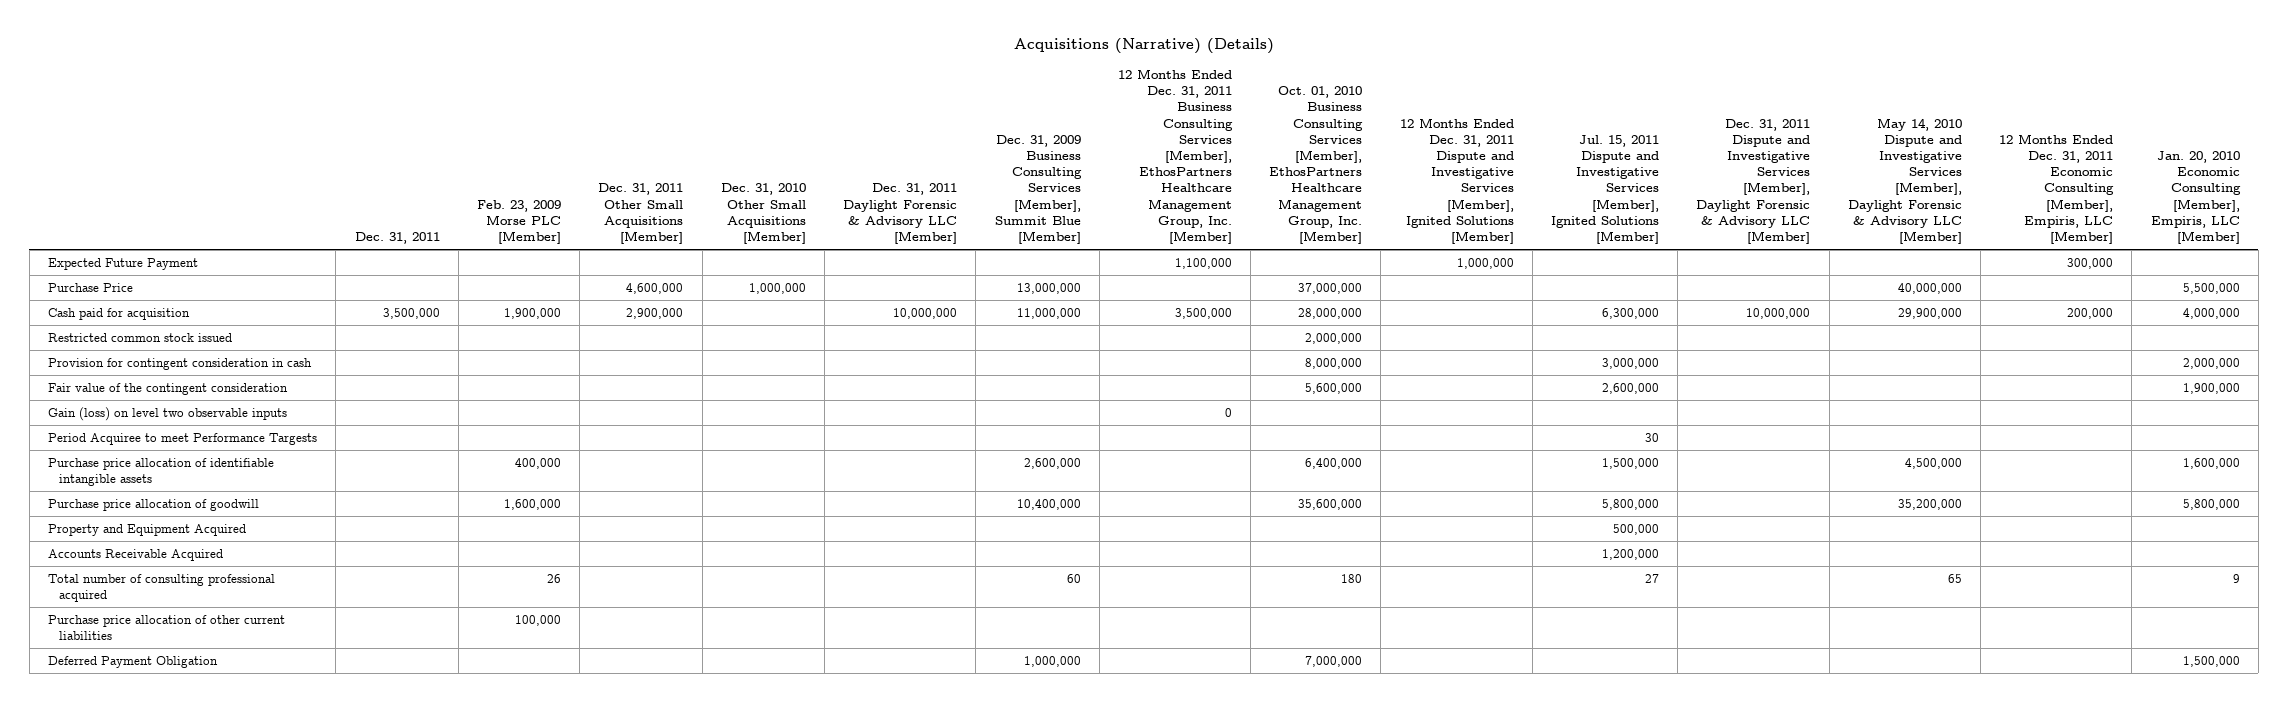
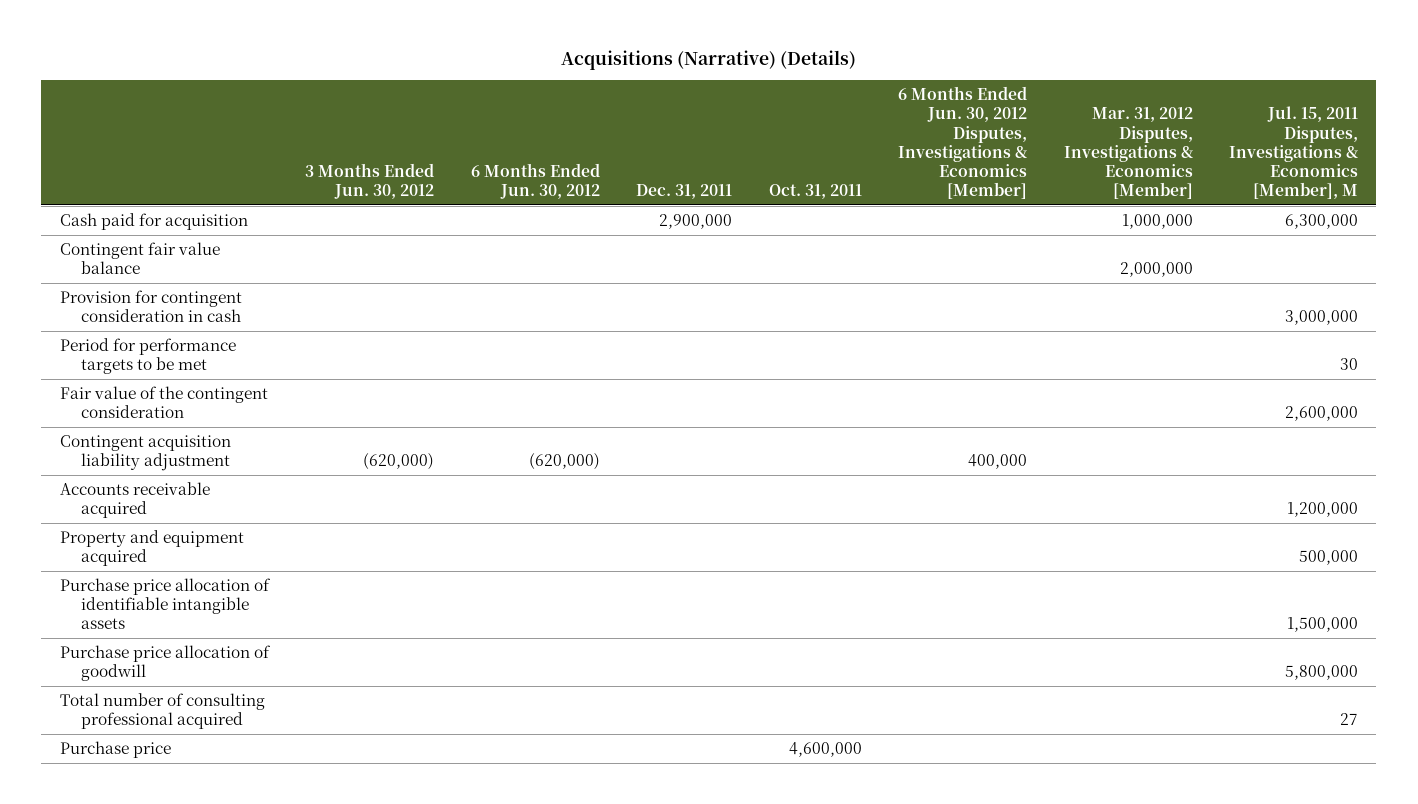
- | Dec. 31, 2011 | Feb. 23, 2009 Morse PLC [Member] | Dec. 31, 2011 Other Small Acquisitions [Member] | Dec. 31, 2010 Other Small Acquisitions [Member] | Dec. 31, 2011 Daylight Forensic & Advisory LLC [Member] | Dec. 31, 2009 Business Consulting Services [Member], Summit Blue [Member] | 12 Months Ended Dec. 31, 2011 Business Consulting Services [Member], EthosPartners Healthcare Management Group, Inc. [Member] | Oct. 01, 2010 Business Consulting Services [Member], EthosPartners Healthcare Management Group, Inc. [Member] | 12 Months Ended Dec. 31, 2011 Dispute and Investigative Services [Member], Ignited Solutions [Member] | Jul. 15, 2011 Dispute and Investigative Services [Member], Ignited Solutions [Member] | Dec. 31, 2011 Dispute and Investigative Services [Member], Daylight Forensic & Advisory LLC [Member] | May 14, 2010 Dispute and Investigative Services [Member], Daylight Forensic & Advisory LLC [Member] | 12 Months Ended Dec. 31, 2011 Economic Consulting [Member], Empiris, LLC [Member] | Jan. 20, 2010 Economic Consulting [Member], Empiris, LLC [Member]
+ | 3 Months Ended Jun. 30, 2012 | 6 Months Ended Jun. 30, 2012 | Dec. 31, 2011 | Oct. 31, 2011 | 6 Months Ended Jun. 30, 2012 Disputes, Investigations & Economics [Member] | Mar. 31, 2012 Disputes, Investigations & Economics [Member] | Jul. 15, 2011 Disputes, Investigations & Economics [Member], M
- Expected Future Payment | | | | | | | 1,100,000 | | 1,000,000 | | | | 300,000 |
- Purchase Price | | | 4,600,000 | 1,000,000 | | 13,000,000 | | 37,000,000 | | | | 40,000,000 | | 5,500,000
- Cash paid for acquisition | 3,500,000 | 1,900,000 | 2,900,000 | | 10,000,000 | 11,000,000 | 3,500,000 | 28,000,000 | | 6,300,000 | 10,000,000 | 29,900,000 | 200,000 | 4,000,000
- Restricted common stock issued | | | | | | | | 2,000,000 | | | | | |
+ Cash paid for acquisition | | | 2,900,000 | | | 1,000,000 | 6,300,000
+ Contingent fair value balance | | | | | | 2,000,000 |
+ Period for performance targets to be met | | | | | | | 30
- Gain (loss) on level two observable inputs | | | | | | | 0 | | | | | | |
- Period Acquiree to meet Performance Targests | | | | | | | | | | 30 | | | |
+ Contingent acquisition liability adjustment | (620,000) | (620,000) | | | 400,000 | |
+ Accounts receivable acquired | | | | | | | 1,200,000
+ Property and equipment acquired | | | | | | | 500,000
- Property and Equipment Acquired | | | | | | | | | | 500,000 | | | |
- Accounts Receivable Acquired | | | | | | | | | | 1,200,000 | | | |
- Purchase price allocation of other current liabilities | | 100,000 | | | | | | | | | | | |
- Deferred Payment Obligation | | | | | | 1,000,000 | | 7,000,000 | | | | | | 1,500,000
+ Purchase price | | | | 4,600,000 | | |

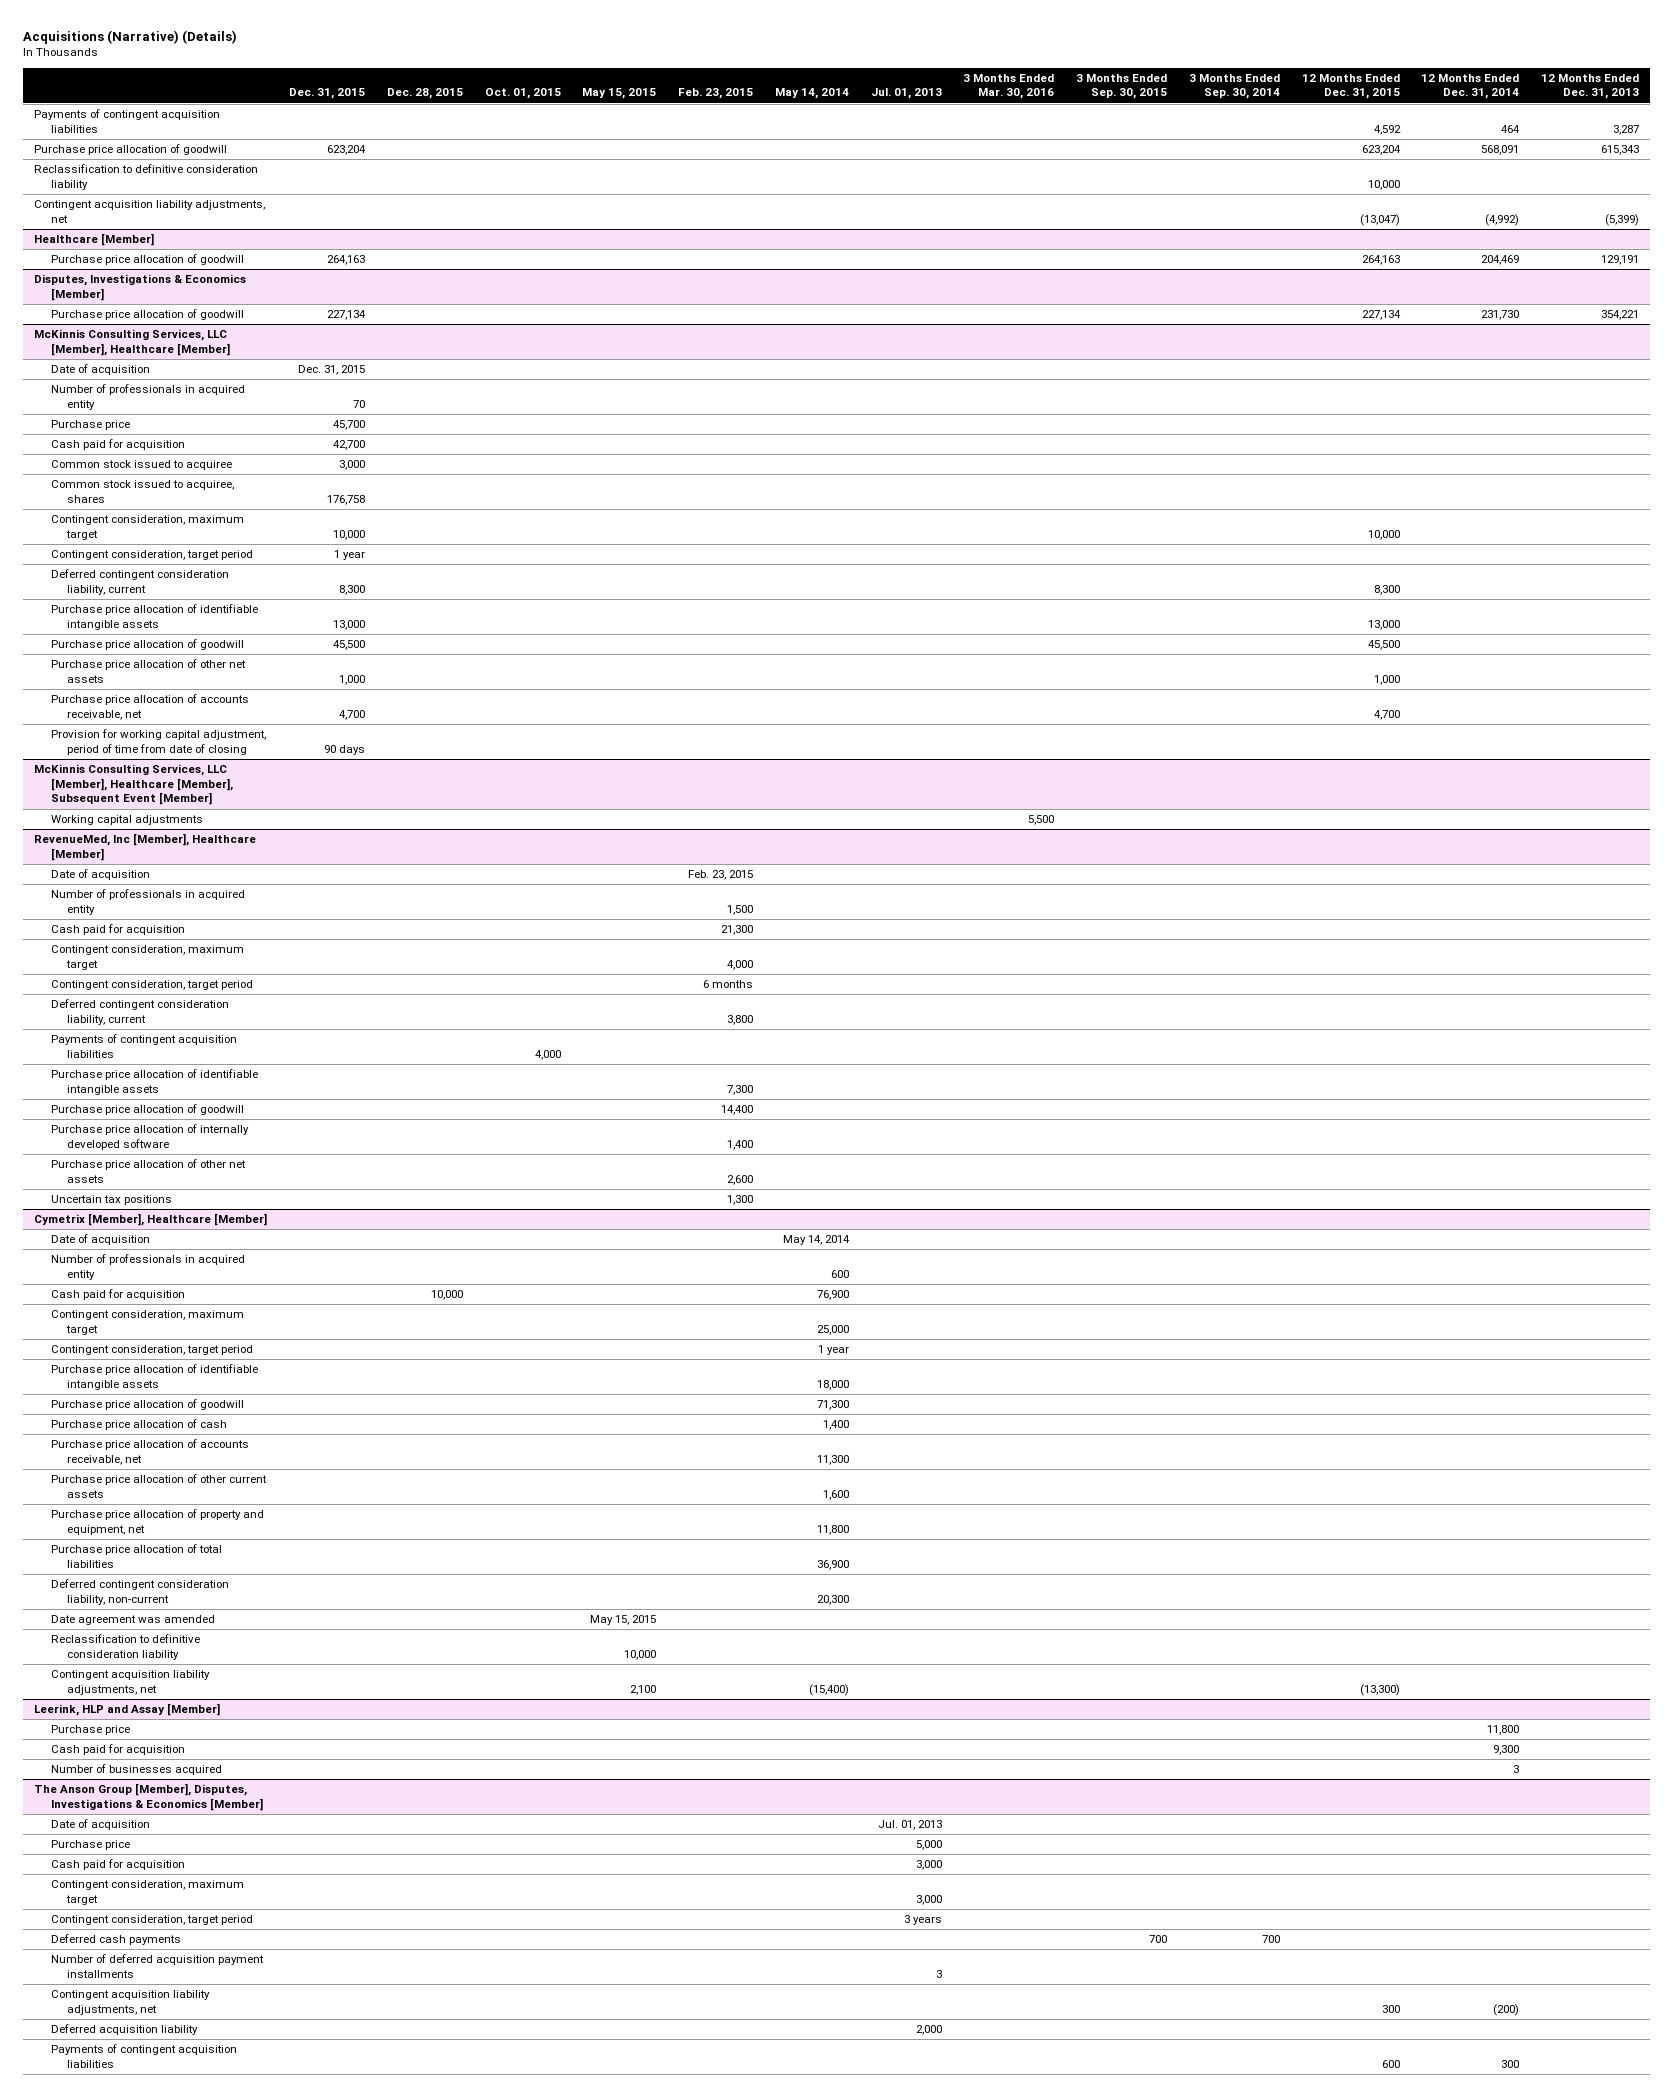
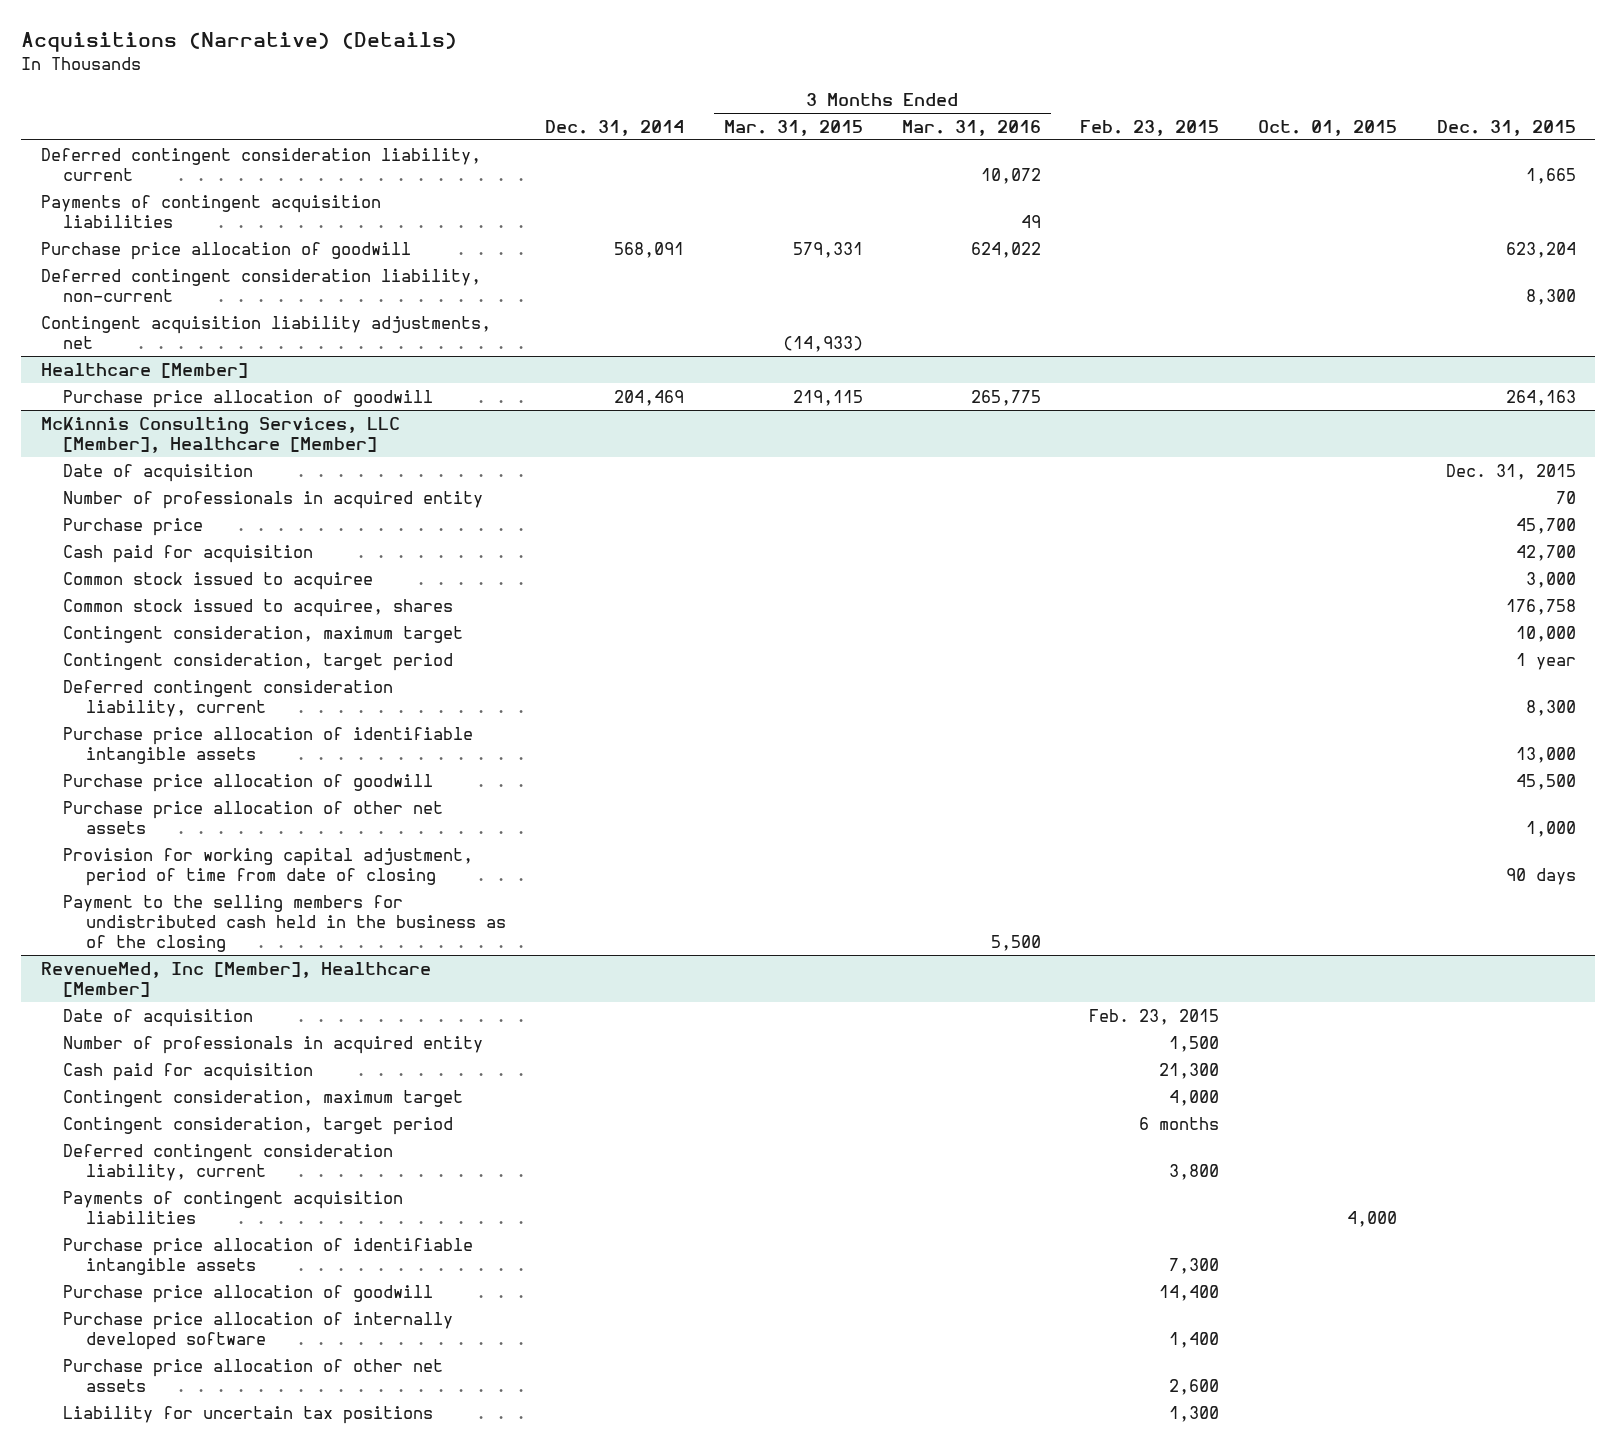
- | Dec. 31, 2015 | Dec. 28, 2015 | Oct. 01, 2015 | May 15, 2015 | Feb. 23, 2015 | May 14, 2014 | Jul. 01, 2013 | 3 Months Ended Mar. 30, 2016 | 3 Months Ended Sep. 30, 2015 | 3 Months Ended Sep. 30, 2014 | 12 Months Ended Dec. 31, 2015 | 12 Months Ended Dec. 31, 2014 | 12 Months Ended Dec. 31, 2013
+ | Dec. 31, 2014 | 3 Months Ended Mar. 31, 2015 | 3 Months Ended Mar. 31, 2016 | Feb. 23, 2015 | Oct. 01, 2015 | Dec. 31, 2015
+ Deferred contingent consideration liability, current | | | 10,072 | | | 1,665
- Reclassification to definitive consideration liability | | | | | | | | | | | 10,000 | |
+ Deferred contingent consideration liability, non-current | | | | | | 8,300
- Disputes, Investigations & Economics [Member]
- Purchase price allocation of goodwill | 227,134 | | | | | | | | | | 227,134 | 231,730 | 354,221
@ McKinnis Consulting Services, LLC [Member], Healthcare [Member]
- Purchase price allocation of accounts receivable, net | 4,700 | | | | | | | | | | 4,700 | |
- McKinnis Consulting Services, LLC [Member], Healthcare [Member], Subsequent Event [Member]
- Working capital adjustments | | | | | | | | 5,500 | | | | |
@ McKinnis Consulting Services, LLC [Member], Healthcare [Member]
+ Payment to the selling members for undistributed cash held in the business as of the closing | | | 5,500 | | |
@ RevenueMed, Inc [Member], Healthcare [Member]
- Uncertain tax positions | | | | | 1,300 | | | | | | | |
- Cymetrix [Member], Healthcare [Member]
- Date of acquisition | | | | | | May 14, 2014 | | | | | | |
- Number of professionals in acquired entity | | | | | | 600 | | | | | | |
- Cash paid for acquisition | | 10,000 | | | | 76,900 | | | | | | |
- Contingent consideration, maximum target | | | | | | 25,000 | | | | | | |
- Contingent consideration, target period | | | | | | 1 year | | | | | | |
- Purchase price allocation of identifiable intangible assets | | | | | | 18,000 | | | | | | |
- Purchase price allocation of goodwill | | | | | | 71,300 | | | | | | |
- Purchase price allocation of cash | | | | | | 1,400 | | | | | | |
- Purchase price allocation of accounts receivable, net | | | | | | 11,300 | | | | | | |
- Purchase price allocation of other current assets | | | | | | 1,600 | | | | | | |
- Purchase price allocation of property and equipment, net | | | | | | 11,800 | | | | | | |
- Purchase price allocation of total liabilities | | | | | | 36,900 | | | | | | |
- Deferred contingent consideration liability, non-current | | | | | | 20,300 | | | | | | |
- Date agreement was amended | | | | May 15, 2015 | | | | | | | | |
- Reclassification to definitive consideration liability | | | | 10,000 | | | | | | | | |
- Contingent acquisition liability adjustments, net | | | | 2,100 | | (15,400) | | | | | (13,300) | |
- Leerink, HLP and Assay [Member]
- Purchase price | | | | | | | | | | | | 11,800 |
- Cash paid for acquisition | | | | | | | | | | | | 9,300 |
- Number of businesses acquired | | | | | | | | | | | | 3 |
- The Anson Group [Member], Disputes, Investigations & Economics [Member]
- Date of acquisition | | | | | | | Jul. 01, 2013 | | | | | |
- Purchase price | | | | | | | 5,000 | | | | | |
- Cash paid for acquisition | | | | | | | 3,000 | | | | | |
- Contingent consideration, maximum target | | | | | | | 3,000 | | | | | |
- Contingent consideration, target period | | | | | | | 3 years | | | | | |
- Deferred cash payments | | | | | | | | | 700 | 700 | | |
- Number of deferred acquisition payment installments | | | | | | | 3 | | | | | |
- Contingent acquisition liability adjustments, net | | | | | | | | | | | 300 | (200) |
- Deferred acquisition liability | | | | | | | 2,000 | | | | | |
- Payments of contingent acquisition liabilities | | | | | | | | | | | 600 | 300 |
@ RevenueMed, Inc [Member], Healthcare [Member]
+ Liability for uncertain tax positions | | | | 1,300 | |

